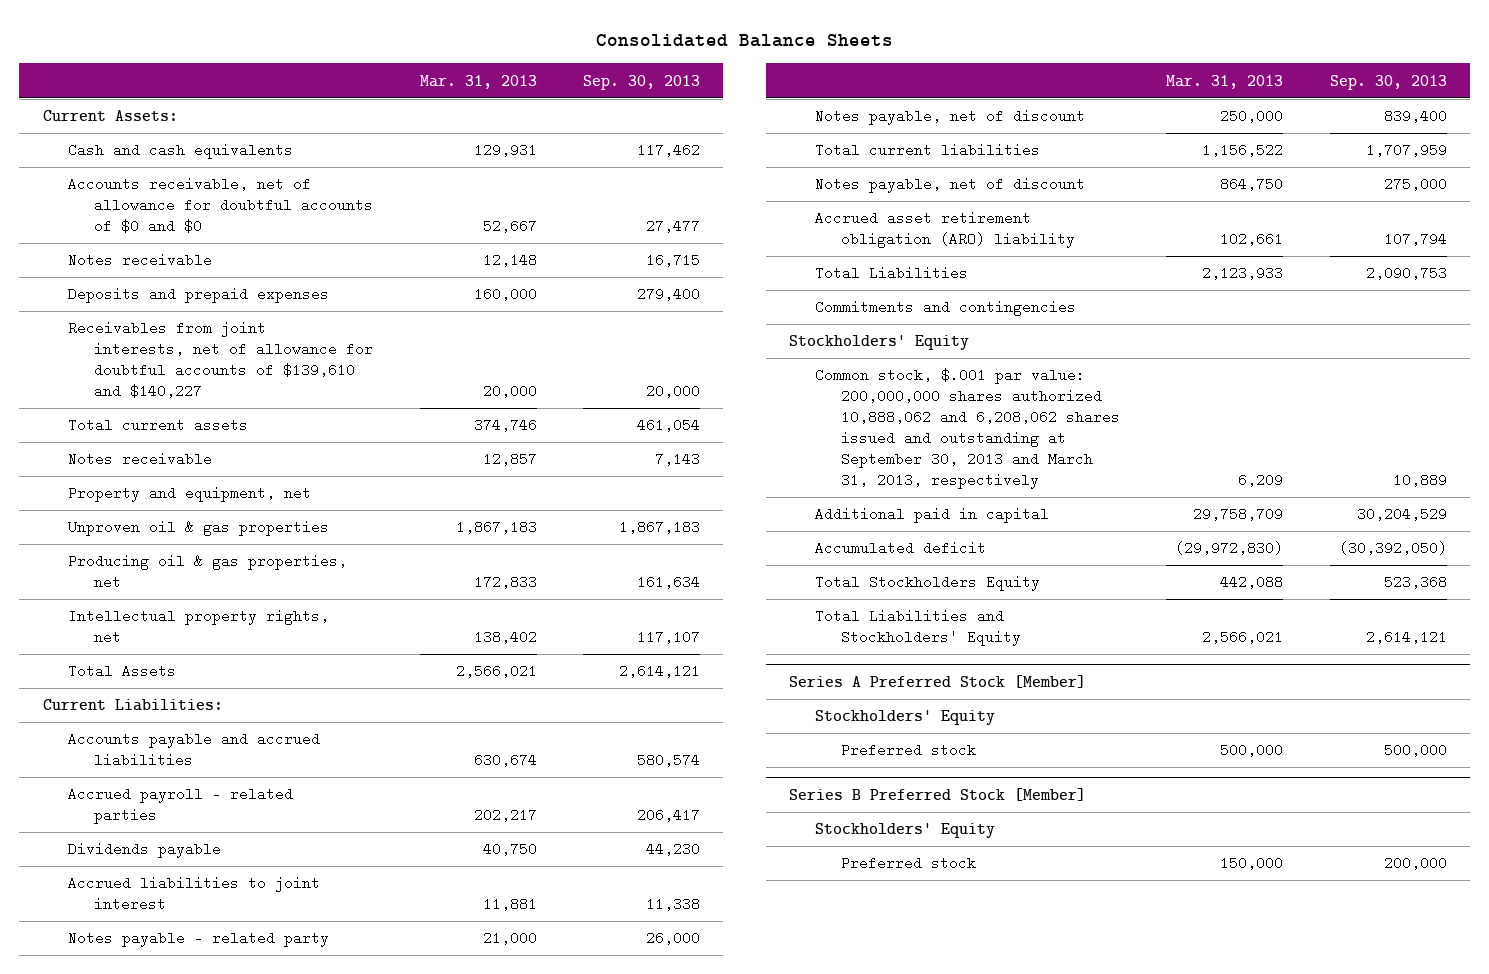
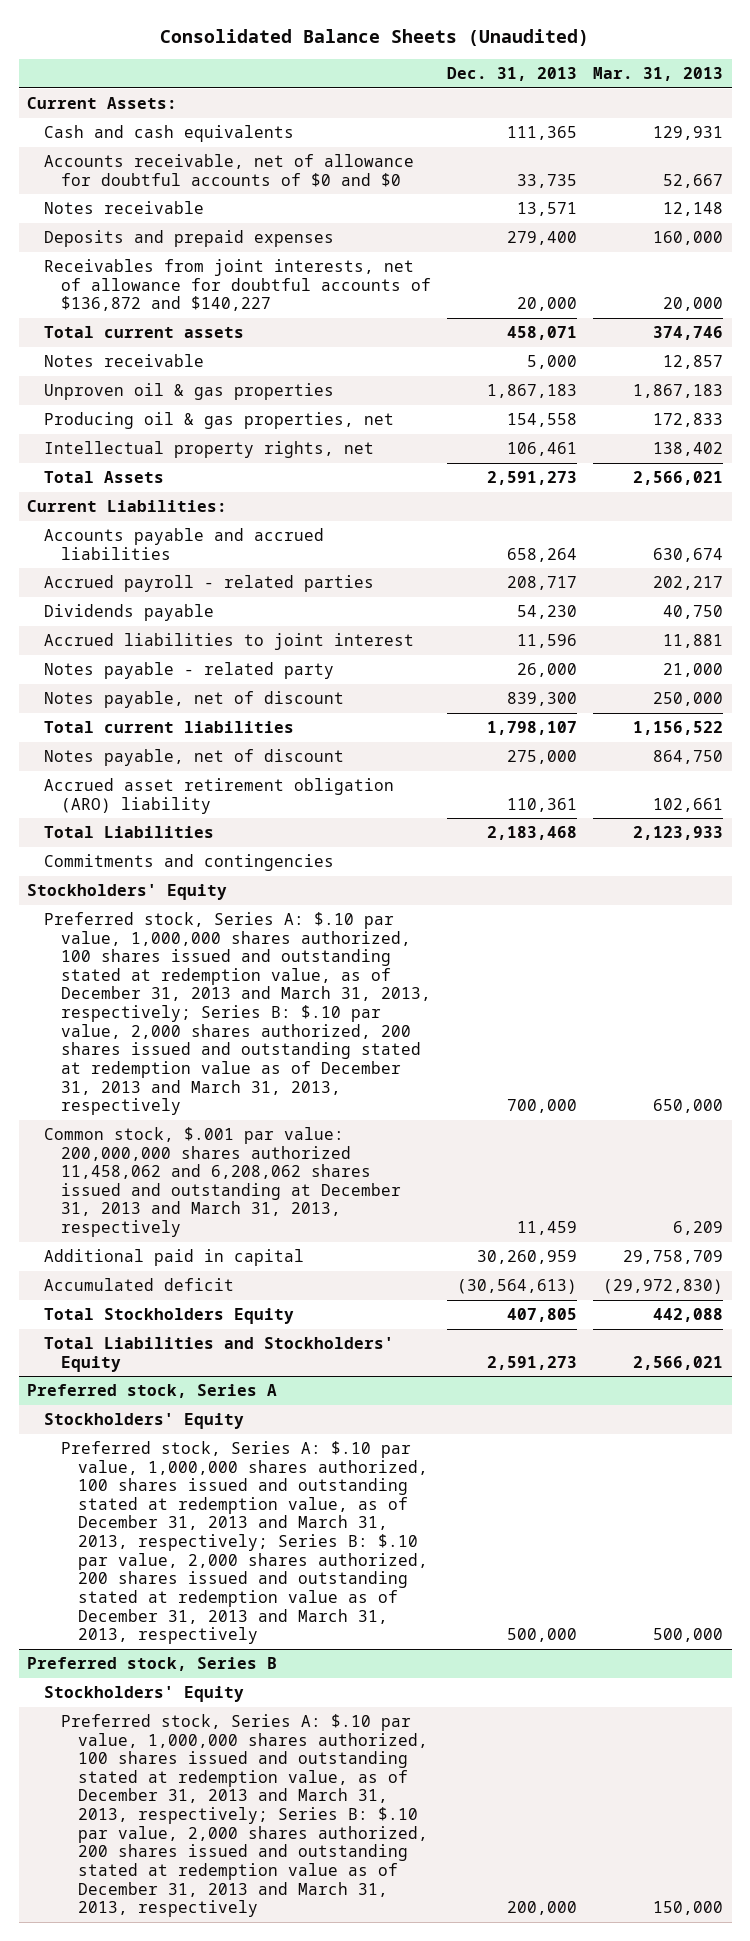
- Consolidated Balance Sheets
+ Consolidated Balance Sheets (Unaudited)
- | Mar. 31, 2013 | Sep. 30, 2013
+ | Dec. 31, 2013 | Mar. 31, 2013
- Receivables from joint interests, net of allowance for doubtful accounts of $139,610 and $140,227 | 20,000 | 20,000
+ Receivables from joint interests, net of allowance for doubtful accounts of $136,872 and $140,227 | 20,000 | 20,000
- Property and equipment, net
- Common stock, $.001 par value: 200,000,000 shares authorized 10,888,062 and 6,208,062 shares issued and outstanding at September 30, 2013 and March 31, 2013, respectively | 6,209 | 10,889
+ Preferred stock, Series A: $.10 par value, 1,000,000 shares authorized, 100 shares issued and outstanding stated at redemption value, as of December 31, 2013 and March 31, 2013, respectively; Series B: $.10 par value, 2,000 shares authorized, 200 shares issued and outstanding stated at redemption value as of December 31, 2013 and March 31, 2013, respectively | 700,000 | 650,000
+ Common stock, $.001 par value: 200,000,000 shares authorized 11,458,062 and 6,208,062 shares issued and outstanding at December 31, 2013 and March 31, 2013, respectively | 11,459 | 6,209
- Series A Preferred Stock [Member]
+ Preferred stock, Series A
- Preferred stock | 500,000 | 500,000
- Series B Preferred Stock [Member]
+ Preferred stock, Series A: $.10 par value, 1,000,000 shares authorized, 100 shares issued and outstanding stated at redemption value, as of December 31, 2013 and March 31, 2013, respectively; Series B: $.10 par value, 2,000 shares authorized, 200 shares issued and outstanding stated at redemption value as of December 31, 2013 and March 31, 2013, respectively | 500,000 | 500,000
+ Preferred stock, Series B
- Preferred stock | 150,000 | 200,000
+ Preferred stock, Series A: $.10 par value, 1,000,000 shares authorized, 100 shares issued and outstanding stated at redemption value, as of December 31, 2013 and March 31, 2013, respectively; Series B: $.10 par value, 2,000 shares authorized, 200 shares issued and outstanding stated at redemption value as of December 31, 2013 and March 31, 2013, respectively | 200,000 | 150,000

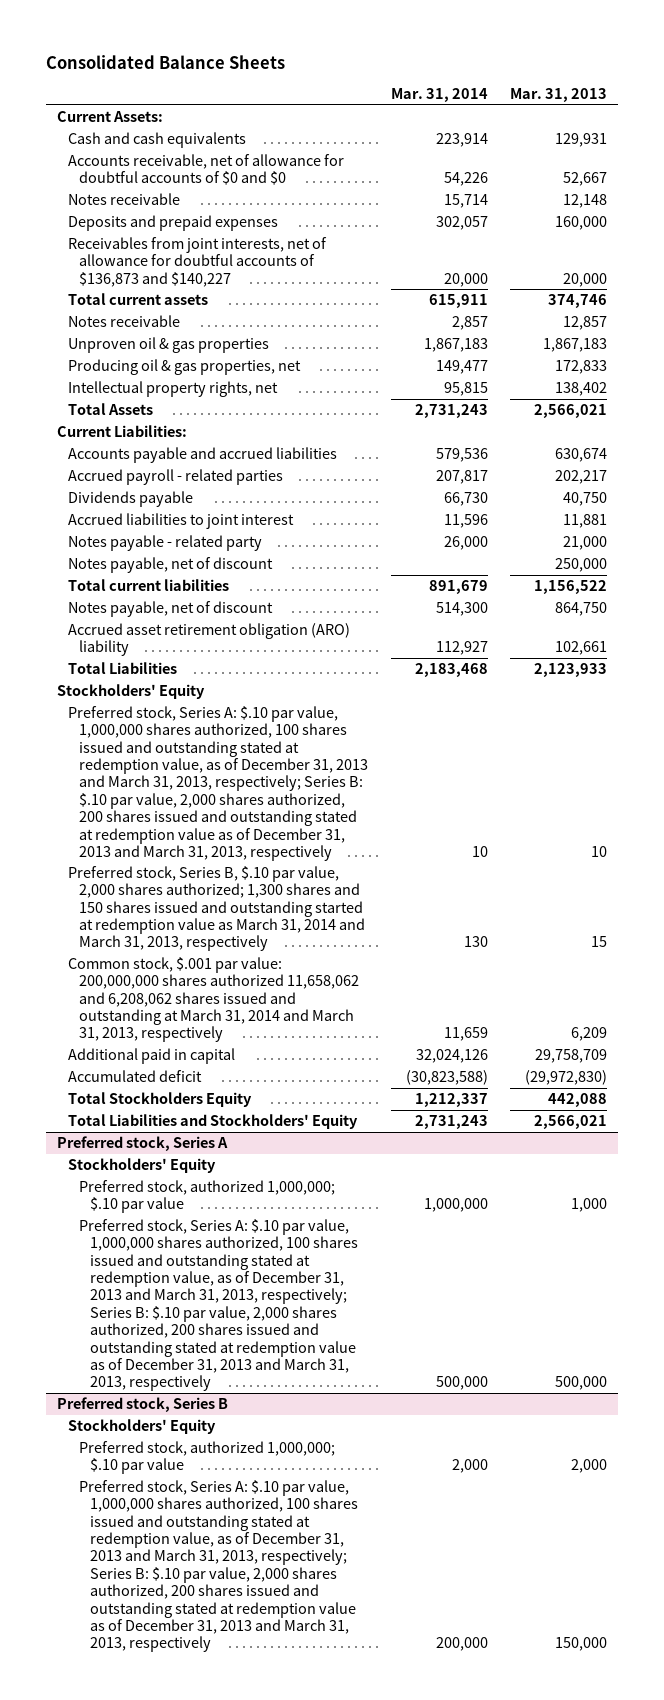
- Consolidated Balance Sheets (Unaudited)
+ Consolidated Balance Sheets
- | Dec. 31, 2013 | Mar. 31, 2013
+ | Mar. 31, 2014 | Mar. 31, 2013
- Receivables from joint interests, net of allowance for doubtful accounts of $136,872 and $140,227 | 20,000 | 20,000
+ Receivables from joint interests, net of allowance for doubtful accounts of $136,873 and $140,227 | 20,000 | 20,000
- Commitments and contingencies
- Preferred stock, Series A: $.10 par value, 1,000,000 shares authorized, 100 shares issued and outstanding stated at redemption value, as of December 31, 2013 and March 31, 2013, respectively; Series B: $.10 par value, 2,000 shares authorized, 200 shares issued and outstanding stated at redemption value as of December 31, 2013 and March 31, 2013, respectively | 700,000 | 650,000
- Common stock, $.001 par value: 200,000,000 shares authorized 11,458,062 and 6,208,062 shares issued and outstanding at December 31, 2013 and March 31, 2013, respectively | 11,459 | 6,209
+ Preferred stock, Series A: $.10 par value, 1,000,000 shares authorized, 100 shares issued and outstanding stated at redemption value, as of December 31, 2013 and March 31, 2013, respectively; Series B: $.10 par value, 2,000 shares authorized, 200 shares issued and outstanding stated at redemption value as of December 31, 2013 and March 31, 2013, respectively | 10 | 10
+ Preferred stock, Series B, $.10 par value, 2,000 shares authorized; 1,300 shares and 150 shares issued and outstanding started at redemption value as March 31, 2014 and March 31, 2013, respectively | 130 | 15
+ Common stock, $.001 par value: 200,000,000 shares authorized 11,658,062 and 6,208,062 shares issued and outstanding at March 31, 2014 and March 31, 2013, respectively | 11,659 | 6,209
@ Preferred stock, Series A
+ Preferred stock, authorized 1,000,000; $.10 par value | 1,000,000 | 1,000
@ Preferred stock, Series B
+ Preferred stock, authorized 1,000,000; $.10 par value | 2,000 | 2,000

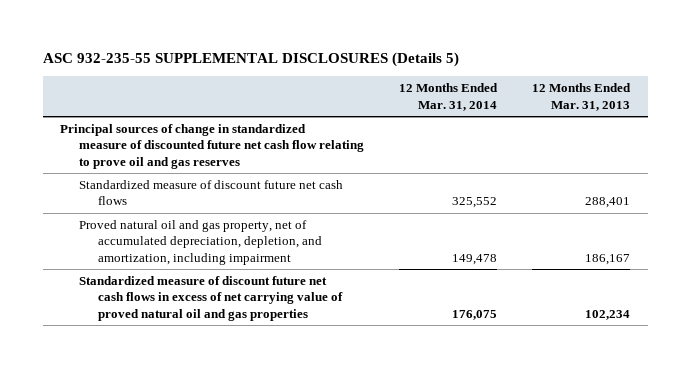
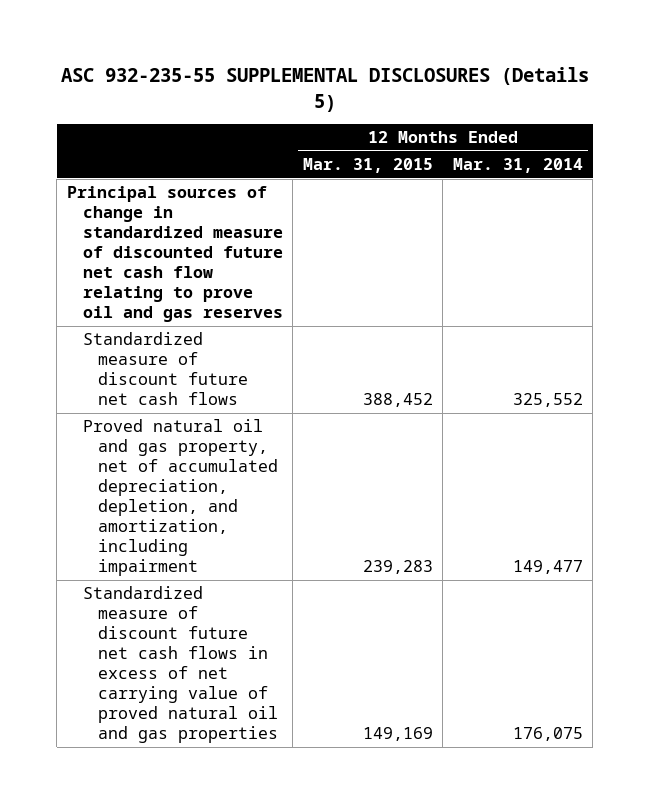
- | 12 Months Ended Mar. 31, 2014 | 12 Months Ended Mar. 31, 2013
+ | 12 Months Ended Mar. 31, 2015 | 12 Months Ended Mar. 31, 2014
- Proved natural oil and gas property, net of accumulated depreciation, depletion, and amortization, including impairment | 149,478 | 186,167
+ Proved natural oil and gas property, net of accumulated depreciation, depletion, and amortization, including impairment | 239,283 | 149,477

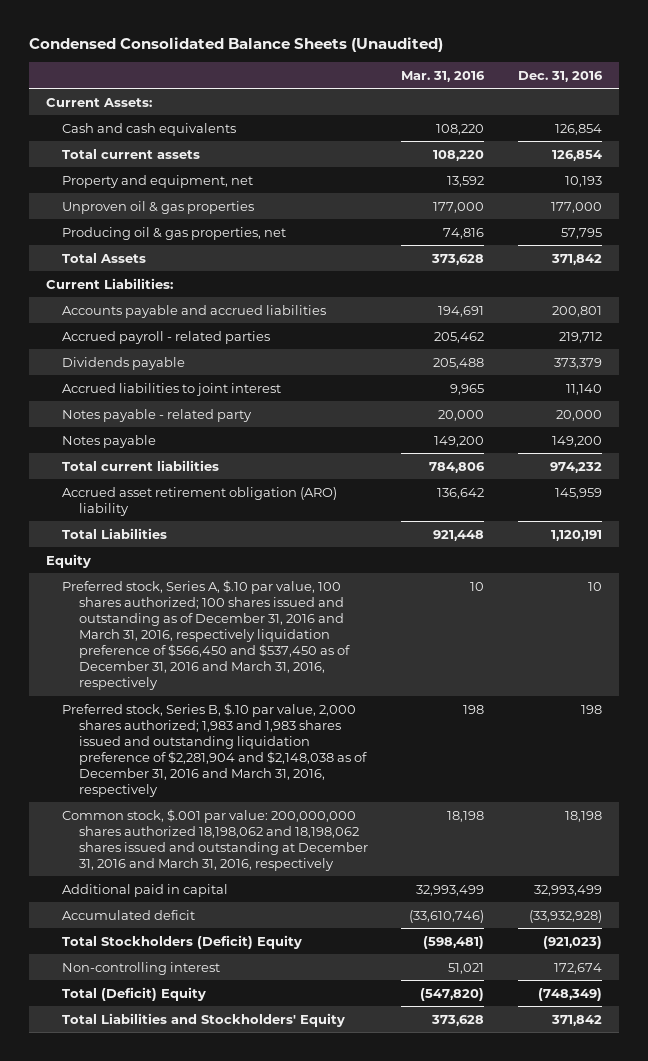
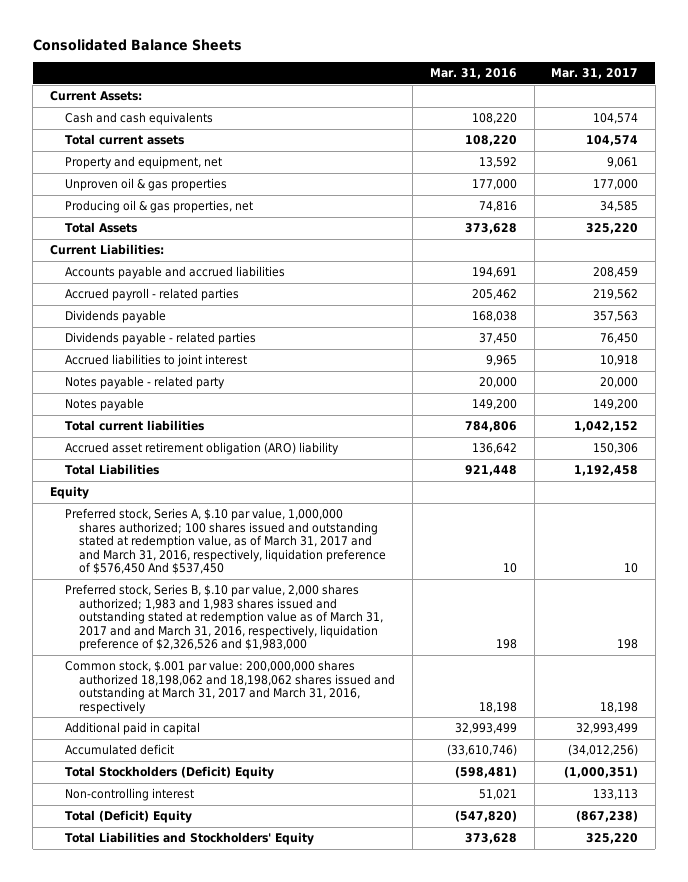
- Condensed Consolidated Balance Sheets (Unaudited)
+ Consolidated Balance Sheets
- | Mar. 31, 2016 | Dec. 31, 2016
+ | Mar. 31, 2016 | Mar. 31, 2017
- Dividends payable | 205,488 | 373,379
+ Dividends payable | 168,038 | 357,563
+ Dividends payable - related parties | 37,450 | 76,450
- Preferred stock, Series A, $.10 par value, 100 shares authorized; 100 shares issued and outstanding as of December 31, 2016 and March 31, 2016, respectively liquidation preference of $566,450 and $537,450 as of December 31, 2016 and March 31, 2016, respectively | 10 | 10
- Preferred stock, Series B, $.10 par value, 2,000 shares authorized; 1,983 and 1,983 shares issued and outstanding liquidation preference of $2,281,904 and $2,148,038 as of December 31, 2016 and March 31, 2016, respectively | 198 | 198
- Common stock, $.001 par value: 200,000,000 shares authorized 18,198,062 and 18,198,062 shares issued and outstanding at December 31, 2016 and March 31, 2016, respectively | 18,198 | 18,198
+ Preferred stock, Series A, $.10 par value, 1,000,000 shares authorized; 100 shares issued and outstanding stated at redemption value, as of March 31, 2017 and and March 31, 2016, respectively, liquidation preference of $576,450 And $537,450 | 10 | 10
+ Preferred stock, Series B, $.10 par value, 2,000 shares authorized; 1,983 and 1,983 shares issued and outstanding stated at redemption value as of March 31, 2017 and and March 31, 2016, respectively, liquidation preference of $2,326,526 and $1,983,000 | 198 | 198
+ Common stock, $.001 par value: 200,000,000 shares authorized 18,198,062 and 18,198,062 shares issued and outstanding at March 31, 2017 and March 31, 2016, respectively | 18,198 | 18,198

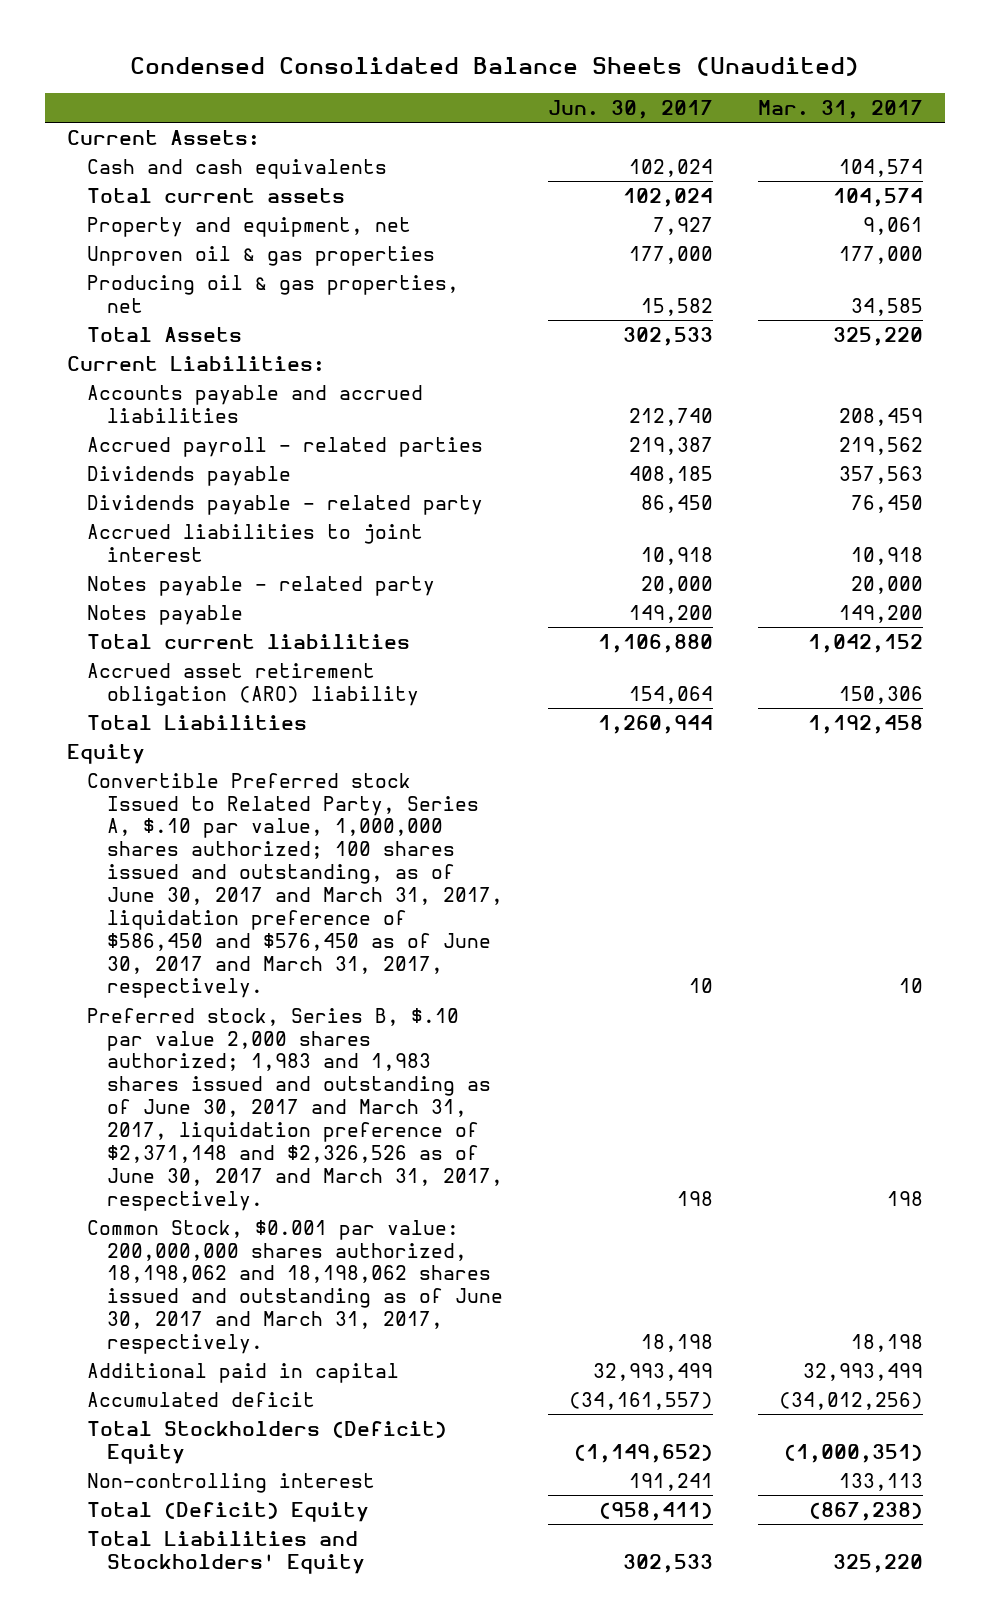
- Consolidated Balance Sheets
+ Condensed Consolidated Balance Sheets (Unaudited)
- | Mar. 31, 2016 | Mar. 31, 2017
+ | Jun. 30, 2017 | Mar. 31, 2017
- Dividends payable - related parties | 37,450 | 76,450
+ Dividends payable - related party | 86,450 | 76,450
- Preferred stock, Series A, $.10 par value, 1,000,000 shares authorized; 100 shares issued and outstanding stated at redemption value, as of March 31, 2017 and and March 31, 2016, respectively, liquidation preference of $576,450 And $537,450 | 10 | 10
- Preferred stock, Series B, $.10 par value, 2,000 shares authorized; 1,983 and 1,983 shares issued and outstanding stated at redemption value as of March 31, 2017 and and March 31, 2016, respectively, liquidation preference of $2,326,526 and $1,983,000 | 198 | 198
- Common stock, $.001 par value: 200,000,000 shares authorized 18,198,062 and 18,198,062 shares issued and outstanding at March 31, 2017 and March 31, 2016, respectively | 18,198 | 18,198
+ Convertible Preferred stock Issued to Related Party, Series A, $.10 par value, 1,000,000 shares authorized; 100 shares issued and outstanding, as of June 30, 2017 and March 31, 2017, liquidation preference of $586,450 and $576,450 as of June 30, 2017 and March 31, 2017, respectively. | 10 | 10
+ Preferred stock, Series B, $.10 par value 2,000 shares authorized; 1,983 and 1,983 shares issued and outstanding as of June 30, 2017 and March 31, 2017, liquidation preference of $2,371,148 and $2,326,526 as of June 30, 2017 and March 31, 2017, respectively. | 198 | 198
+ Common Stock, $0.001 par value: 200,000,000 shares authorized, 18,198,062 and 18,198,062 shares issued and outstanding as of June 30, 2017 and March 31, 2017, respectively. | 18,198 | 18,198

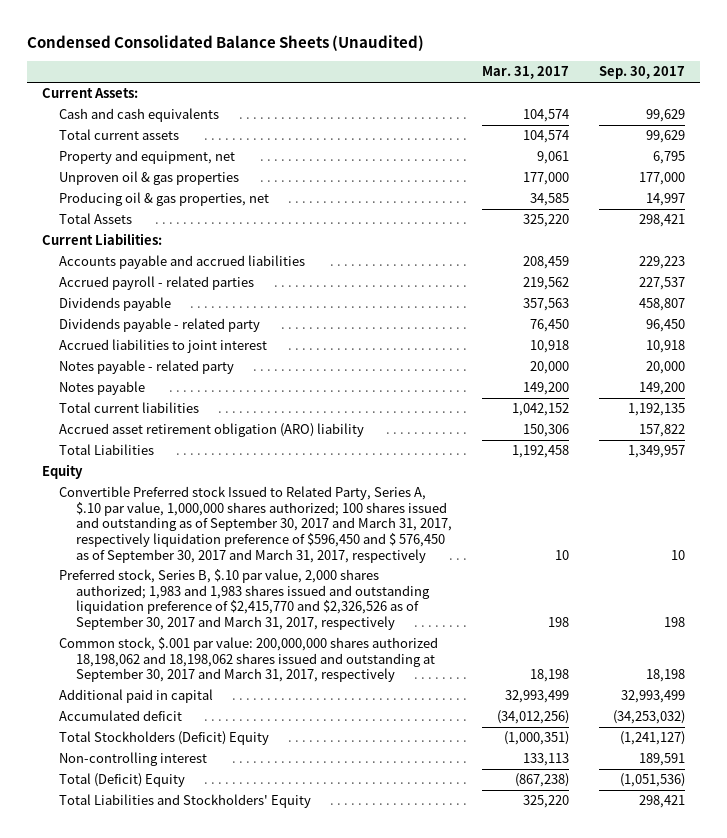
- | Jun. 30, 2017 | Mar. 31, 2017
+ | Mar. 31, 2017 | Sep. 30, 2017
- Convertible Preferred stock Issued to Related Party, Series A, $.10 par value, 1,000,000 shares authorized; 100 shares issued and outstanding, as of June 30, 2017 and March 31, 2017, liquidation preference of $586,450 and $576,450 as of June 30, 2017 and March 31, 2017, respectively. | 10 | 10
- Preferred stock, Series B, $.10 par value 2,000 shares authorized; 1,983 and 1,983 shares issued and outstanding as of June 30, 2017 and March 31, 2017, liquidation preference of $2,371,148 and $2,326,526 as of June 30, 2017 and March 31, 2017, respectively. | 198 | 198
- Common Stock, $0.001 par value: 200,000,000 shares authorized, 18,198,062 and 18,198,062 shares issued and outstanding as of June 30, 2017 and March 31, 2017, respectively. | 18,198 | 18,198
+ Convertible Preferred stock Issued to Related Party, Series A, $.10 par value, 1,000,000 shares authorized; 100 shares issued and outstanding as of September 30, 2017 and March 31, 2017, respectively liquidation preference of $596,450 and $ 576,450 as of September 30, 2017 and March 31, 2017, respectively | 10 | 10
+ Preferred stock, Series B, $.10 par value, 2,000 shares authorized; 1,983 and 1,983 shares issued and outstanding liquidation preference of $2,415,770 and $2,326,526 as of September 30, 2017 and March 31, 2017, respectively | 198 | 198
+ Common stock, $.001 par value: 200,000,000 shares authorized 18,198,062 and 18,198,062 shares issued and outstanding at September 30, 2017 and March 31, 2017, respectively | 18,198 | 18,198

